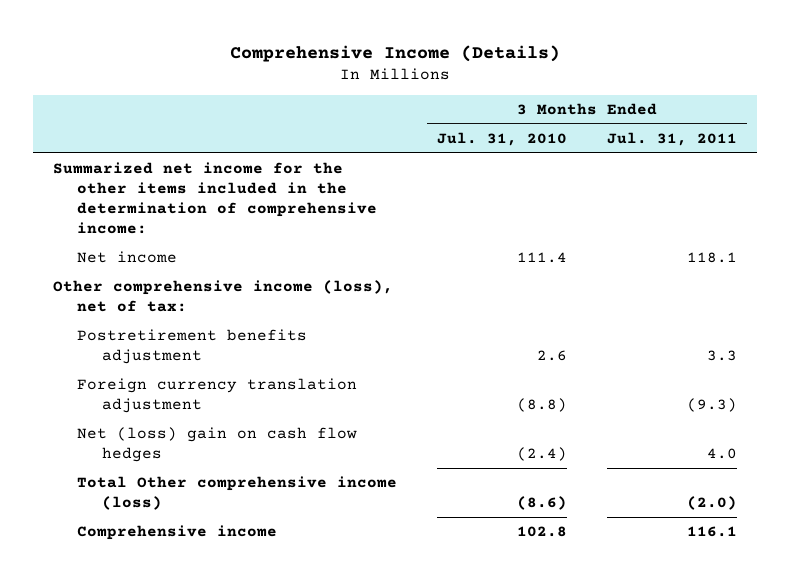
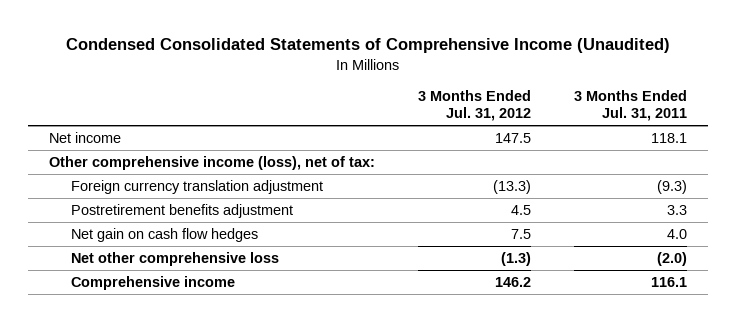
- Comprehensive Income (Details)
+ Condensed Consolidated Statements of Comprehensive Income (Unaudited)
- | 3 Months Ended Jul. 31, 2010 | 3 Months Ended Jul. 31, 2011
+ | 3 Months Ended Jul. 31, 2012 | 3 Months Ended Jul. 31, 2011
- Summarized net income for the other items included in the determination of comprehensive income:
- Net (loss) gain on cash flow hedges | (2.4) | 4.0
- Total Other comprehensive income (loss) | (8.6) | (2.0)
moved down: Postretirement benefits adjustment | 4.5 | 3.3
+ Net gain on cash flow hedges | 7.5 | 4.0
+ Net other comprehensive loss | (1.3) | (2.0)

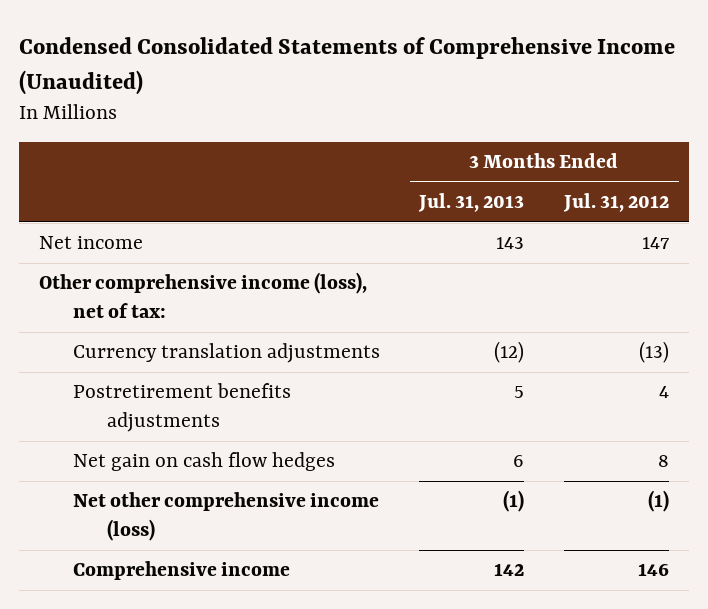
- | 3 Months Ended Jul. 31, 2012 | 3 Months Ended Jul. 31, 2011
+ | 3 Months Ended Jul. 31, 2013 | 3 Months Ended Jul. 31, 2012
- Net income | 147.5 | 118.1
+ Net income | 143 | 147
- Foreign currency translation adjustment | (13.3) | (9.3)
- Postretirement benefits adjustment | 4.5 | 3.3
- Net gain on cash flow hedges | 7.5 | 4.0
- Net other comprehensive loss | (1.3) | (2.0)
- Comprehensive income | 146.2 | 116.1
+ Currency translation adjustments | (12) | (13)
+ Postretirement benefits adjustments | 5 | 4
+ Net gain on cash flow hedges | 6 | 8
+ Net other comprehensive income (loss) | (1) | (1)
+ Comprehensive income | 142 | 146

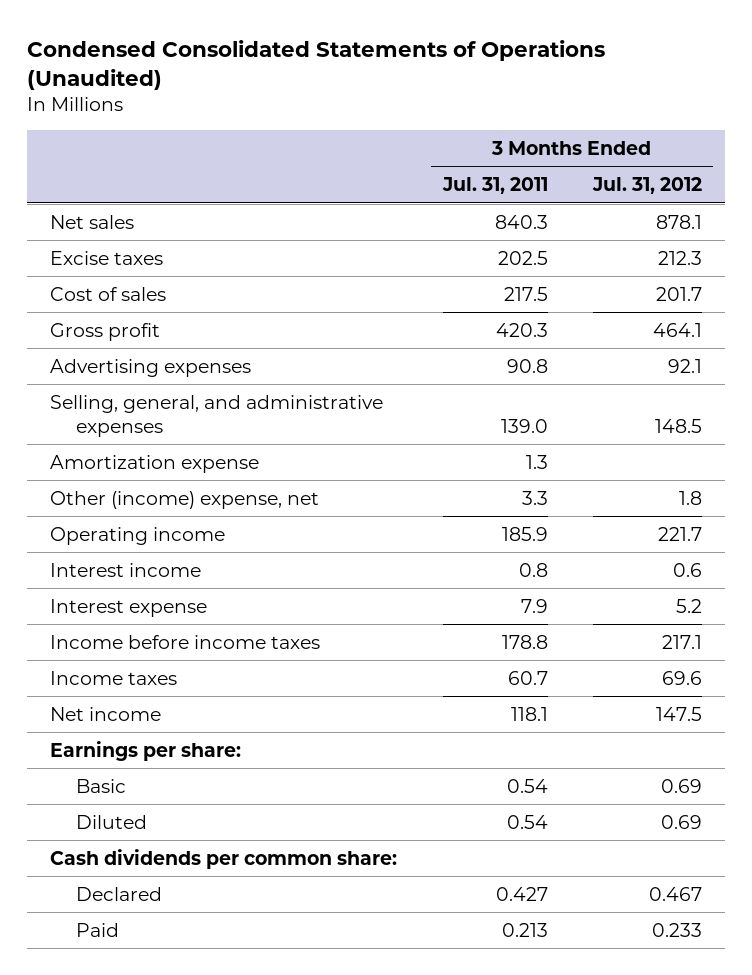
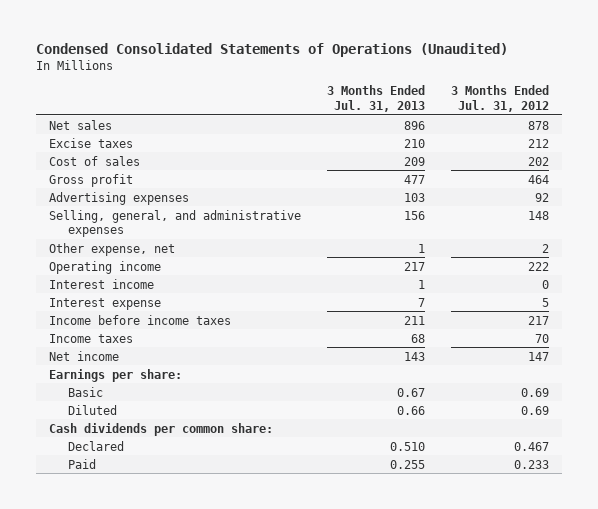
- | 3 Months Ended Jul. 31, 2011 | 3 Months Ended Jul. 31, 2012
+ | 3 Months Ended Jul. 31, 2013 | 3 Months Ended Jul. 31, 2012
- Net sales | 840.3 | 878.1
- Excise taxes | 202.5 | 212.3
- Cost of sales | 217.5 | 201.7
- Gross profit | 420.3 | 464.1
- Advertising expenses | 90.8 | 92.1
- Selling, general, and administrative expenses | 139.0 | 148.5
- Amortization expense | 1.3 |
- Other (income) expense, net | 3.3 | 1.8
- Operating income | 185.9 | 221.7
- Interest income | 0.8 | 0.6
- Interest expense | 7.9 | 5.2
- Income before income taxes | 178.8 | 217.1
- Income taxes | 60.7 | 69.6
- Net income | 118.1 | 147.5
+ Net sales | 896 | 878
+ Excise taxes | 210 | 212
+ Cost of sales | 209 | 202
+ Gross profit | 477 | 464
+ Advertising expenses | 103 | 92
+ Selling, general, and administrative expenses | 156 | 148
+ Other expense, net | 1 | 2
+ Operating income | 217 | 222
+ Interest income | 1 | 0
+ Interest expense | 7 | 5
+ Income before income taxes | 211 | 217
+ Income taxes | 68 | 70
+ Net income | 143 | 147

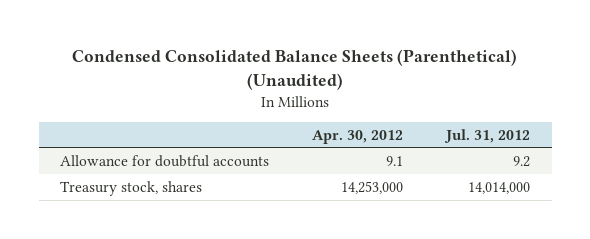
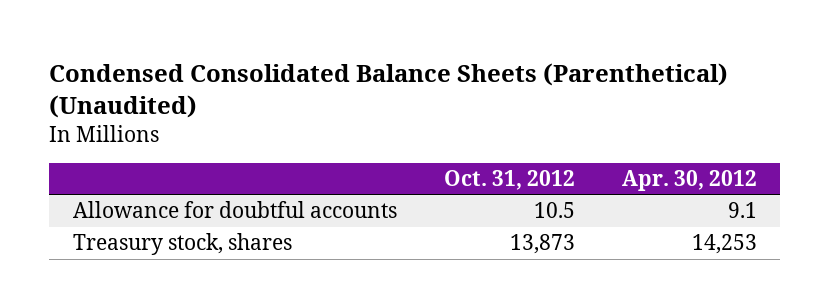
- | Apr. 30, 2012 | Jul. 31, 2012
+ | Oct. 31, 2012 | Apr. 30, 2012
- Treasury stock, shares | 14,253,000 | 14,014,000
+ Treasury stock, shares | 13,873 | 14,253

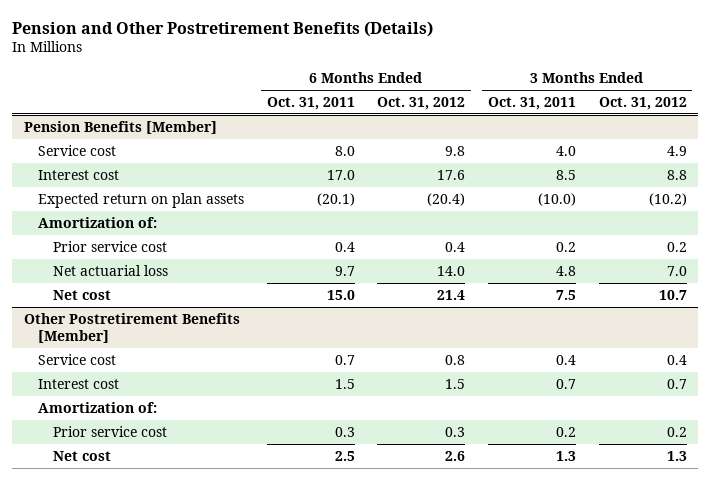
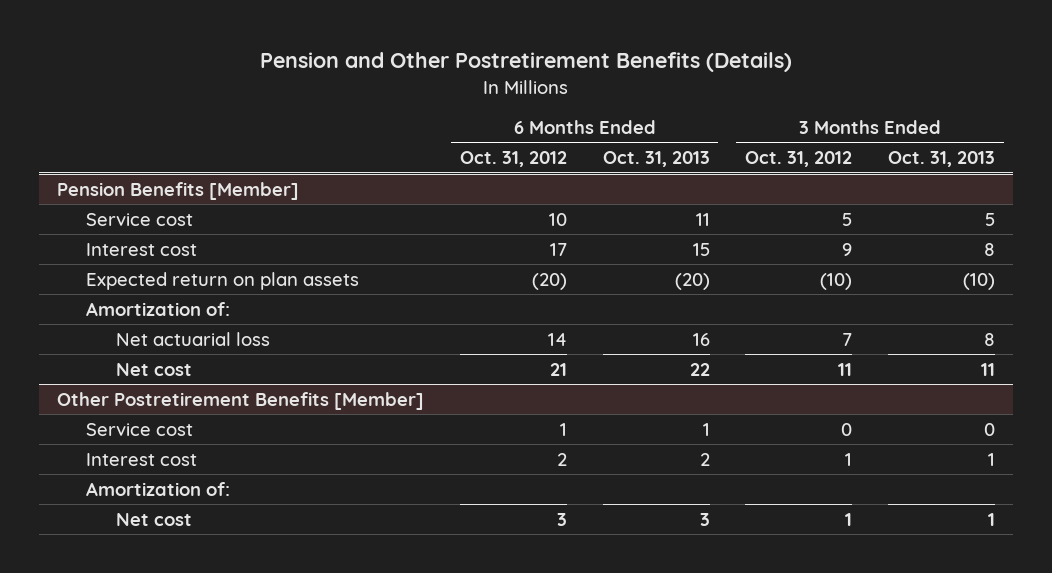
- | 6 Months Ended Oct. 31, 2011 | 6 Months Ended Oct. 31, 2012 | 3 Months Ended Oct. 31, 2011 | 3 Months Ended Oct. 31, 2012
+ | 6 Months Ended Oct. 31, 2012 | 6 Months Ended Oct. 31, 2013 | 3 Months Ended Oct. 31, 2012 | 3 Months Ended Oct. 31, 2013
@ Pension Benefits [Member]
- Service cost | 8.0 | 9.8 | 4.0 | 4.9
- Interest cost | 17.0 | 17.6 | 8.5 | 8.8
- Expected return on plan assets | (20.1) | (20.4) | (10.0) | (10.2)
+ Service cost | 10 | 11 | 5 | 5
+ Interest cost | 17 | 15 | 9 | 8
+ Expected return on plan assets | (20) | (20) | (10) | (10)
- Prior service cost | 0.4 | 0.4 | 0.2 | 0.2
- Net actuarial loss | 9.7 | 14.0 | 4.8 | 7.0
- Net cost | 15.0 | 21.4 | 7.5 | 10.7
+ Net actuarial loss | 14 | 16 | 7 | 8
+ Net cost | 21 | 22 | 11 | 11
@ Other Postretirement Benefits [Member]
- Service cost | 0.7 | 0.8 | 0.4 | 0.4
- Interest cost | 1.5 | 1.5 | 0.7 | 0.7
+ Service cost | 1 | 1 | 0 | 0
+ Interest cost | 2 | 2 | 1 | 1
- Prior service cost | 0.3 | 0.3 | 0.2 | 0.2
- Net cost | 2.5 | 2.6 | 1.3 | 1.3
+ Net cost | 3 | 3 | 1 | 1

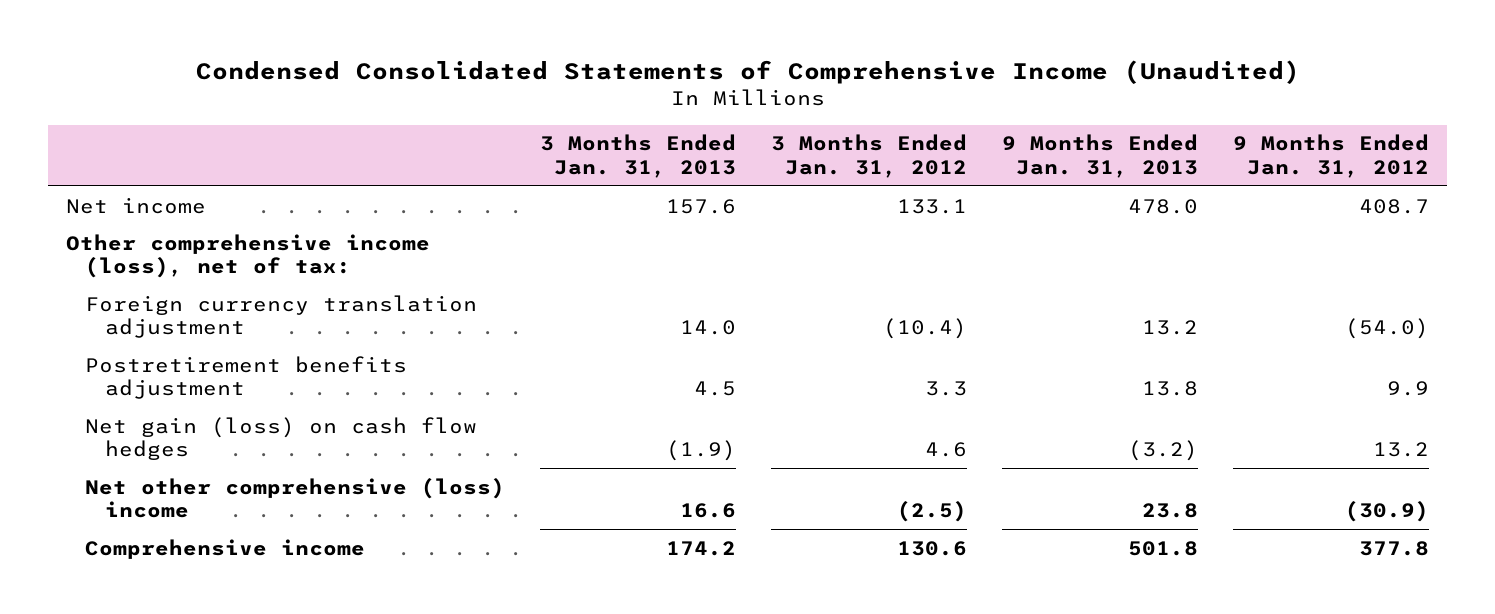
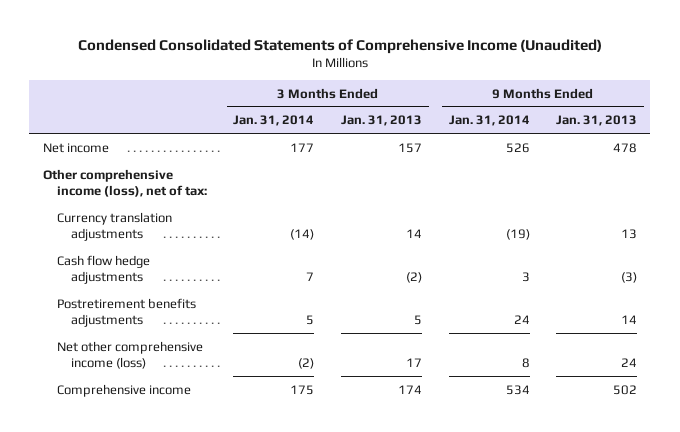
- | 3 Months Ended Jan. 31, 2013 | 3 Months Ended Jan. 31, 2012 | 9 Months Ended Jan. 31, 2013 | 9 Months Ended Jan. 31, 2012
+ | 3 Months Ended Jan. 31, 2014 | 3 Months Ended Jan. 31, 2013 | 9 Months Ended Jan. 31, 2014 | 9 Months Ended Jan. 31, 2013
- Net income | 157.6 | 133.1 | 478.0 | 408.7
+ Net income | 177 | 157 | 526 | 478
- Foreign currency translation adjustment | 14.0 | (10.4) | 13.2 | (54.0)
- Postretirement benefits adjustment | 4.5 | 3.3 | 13.8 | 9.9
- Net gain (loss) on cash flow hedges | (1.9) | 4.6 | (3.2) | 13.2
- Net other comprehensive (loss) income | 16.6 | (2.5) | 23.8 | (30.9)
- Comprehensive income | 174.2 | 130.6 | 501.8 | 377.8
+ Currency translation adjustments | (14) | 14 | (19) | 13
+ Cash flow hedge adjustments | 7 | (2) | 3 | (3)
+ Postretirement benefits adjustments | 5 | 5 | 24 | 14
+ Net other comprehensive income (loss) | (2) | 17 | 8 | 24
+ Comprehensive income | 175 | 174 | 534 | 502

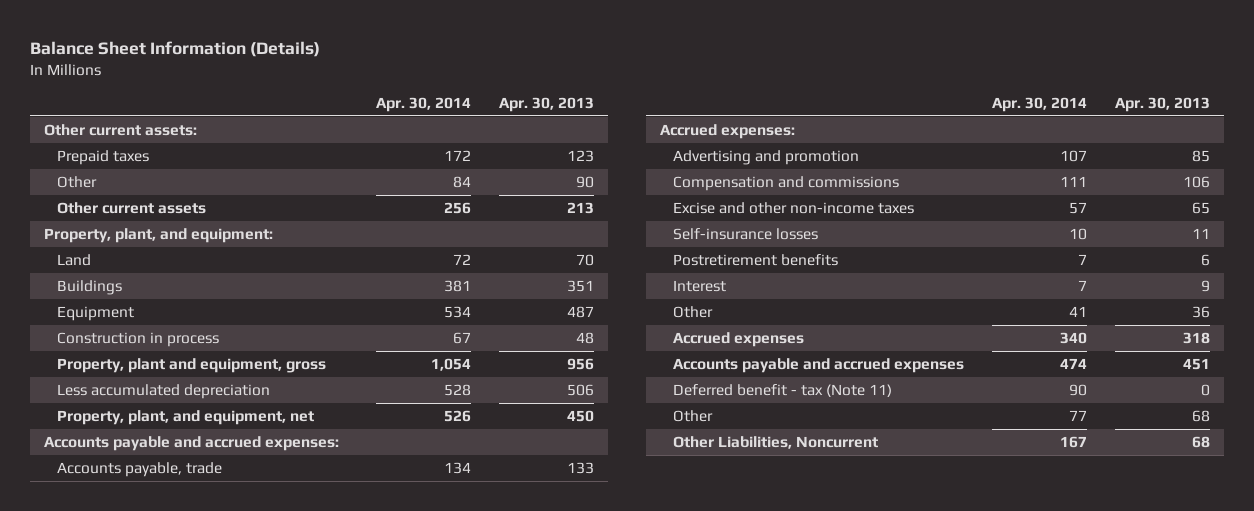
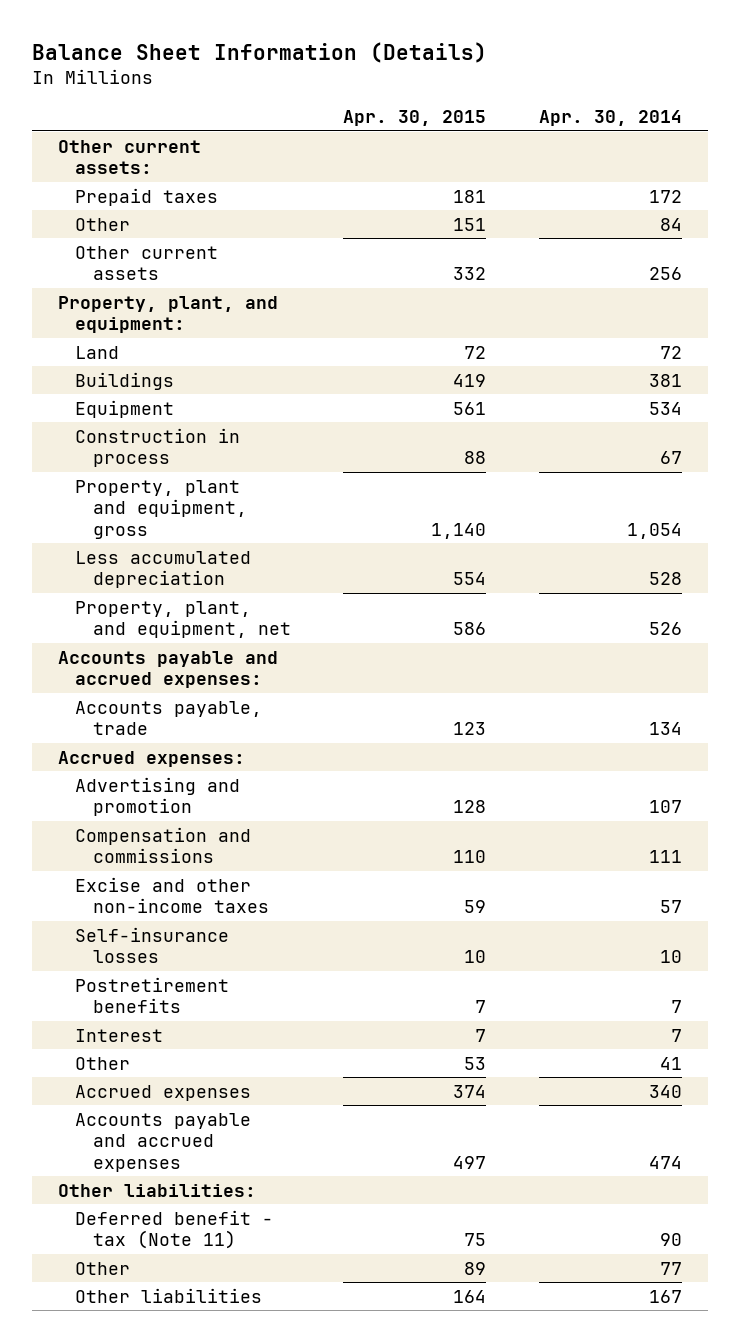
- | Apr. 30, 2014 | Apr. 30, 2013
+ | Apr. 30, 2015 | Apr. 30, 2014
+ Other liabilities:
- Other Liabilities, Noncurrent | 167 | 68
+ Other liabilities | 164 | 167

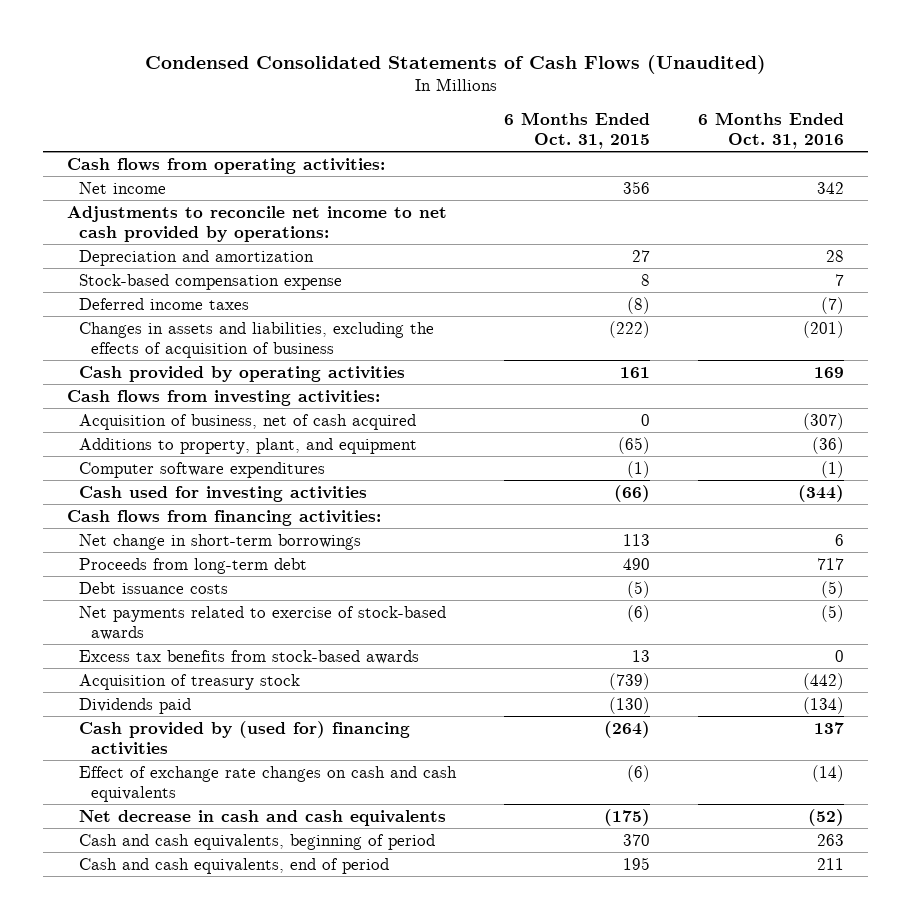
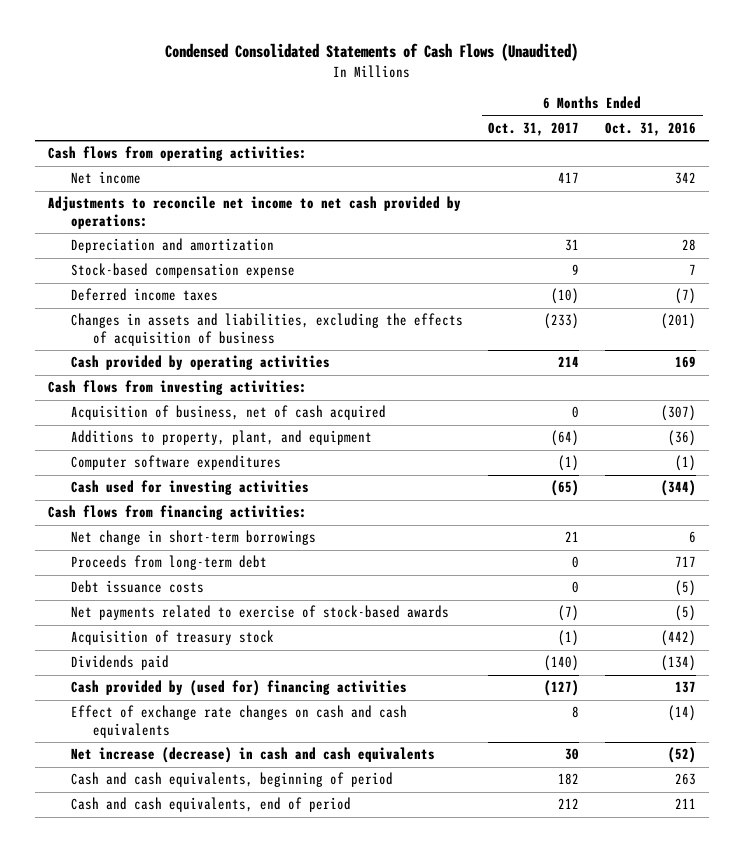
- | 6 Months Ended Oct. 31, 2015 | 6 Months Ended Oct. 31, 2016
+ | 6 Months Ended Oct. 31, 2017 | 6 Months Ended Oct. 31, 2016
- Excess tax benefits from stock-based awards | 13 | 0
- Net decrease in cash and cash equivalents | (175) | (52)
+ Net increase (decrease) in cash and cash equivalents | 30 | (52)

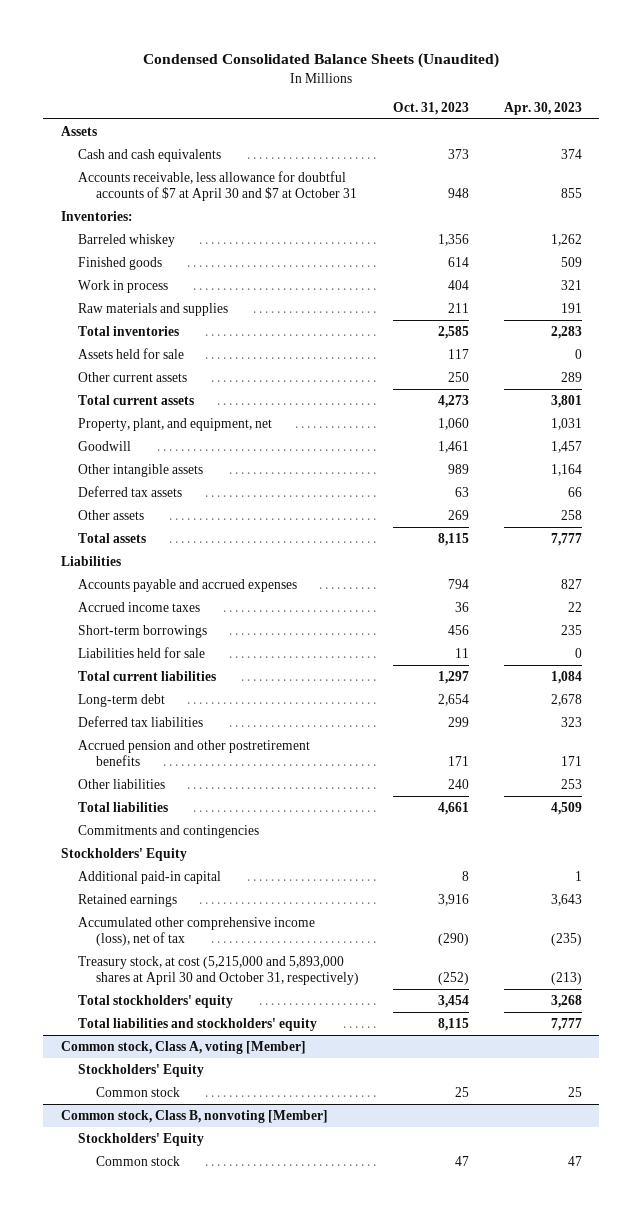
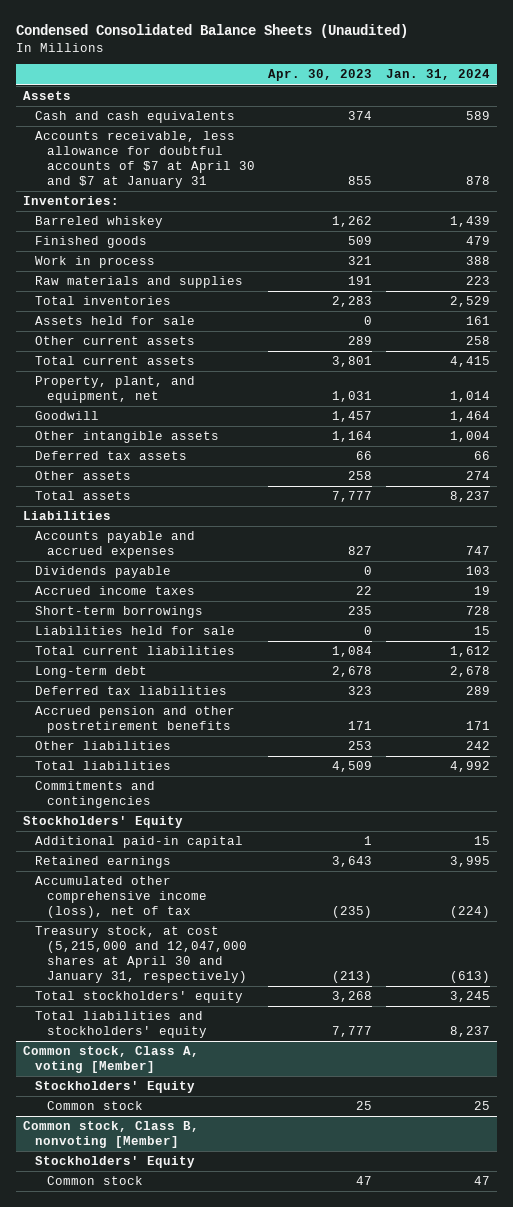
- | Oct. 31, 2023 | Apr. 30, 2023
+ | Apr. 30, 2023 | Jan. 31, 2024
- Accounts receivable, less allowance for doubtful accounts of $7 at April 30 and $7 at October 31 | 948 | 855
+ Accounts receivable, less allowance for doubtful accounts of $7 at April 30 and $7 at January 31 | 855 | 878
+ Dividends payable | 0 | 103
- Treasury stock, at cost (5,215,000 and 5,893,000 shares at April 30 and October 31, respectively) | (252) | (213)
+ Treasury stock, at cost (5,215,000 and 12,047,000 shares at April 30 and January 31, respectively) | (213) | (613)

